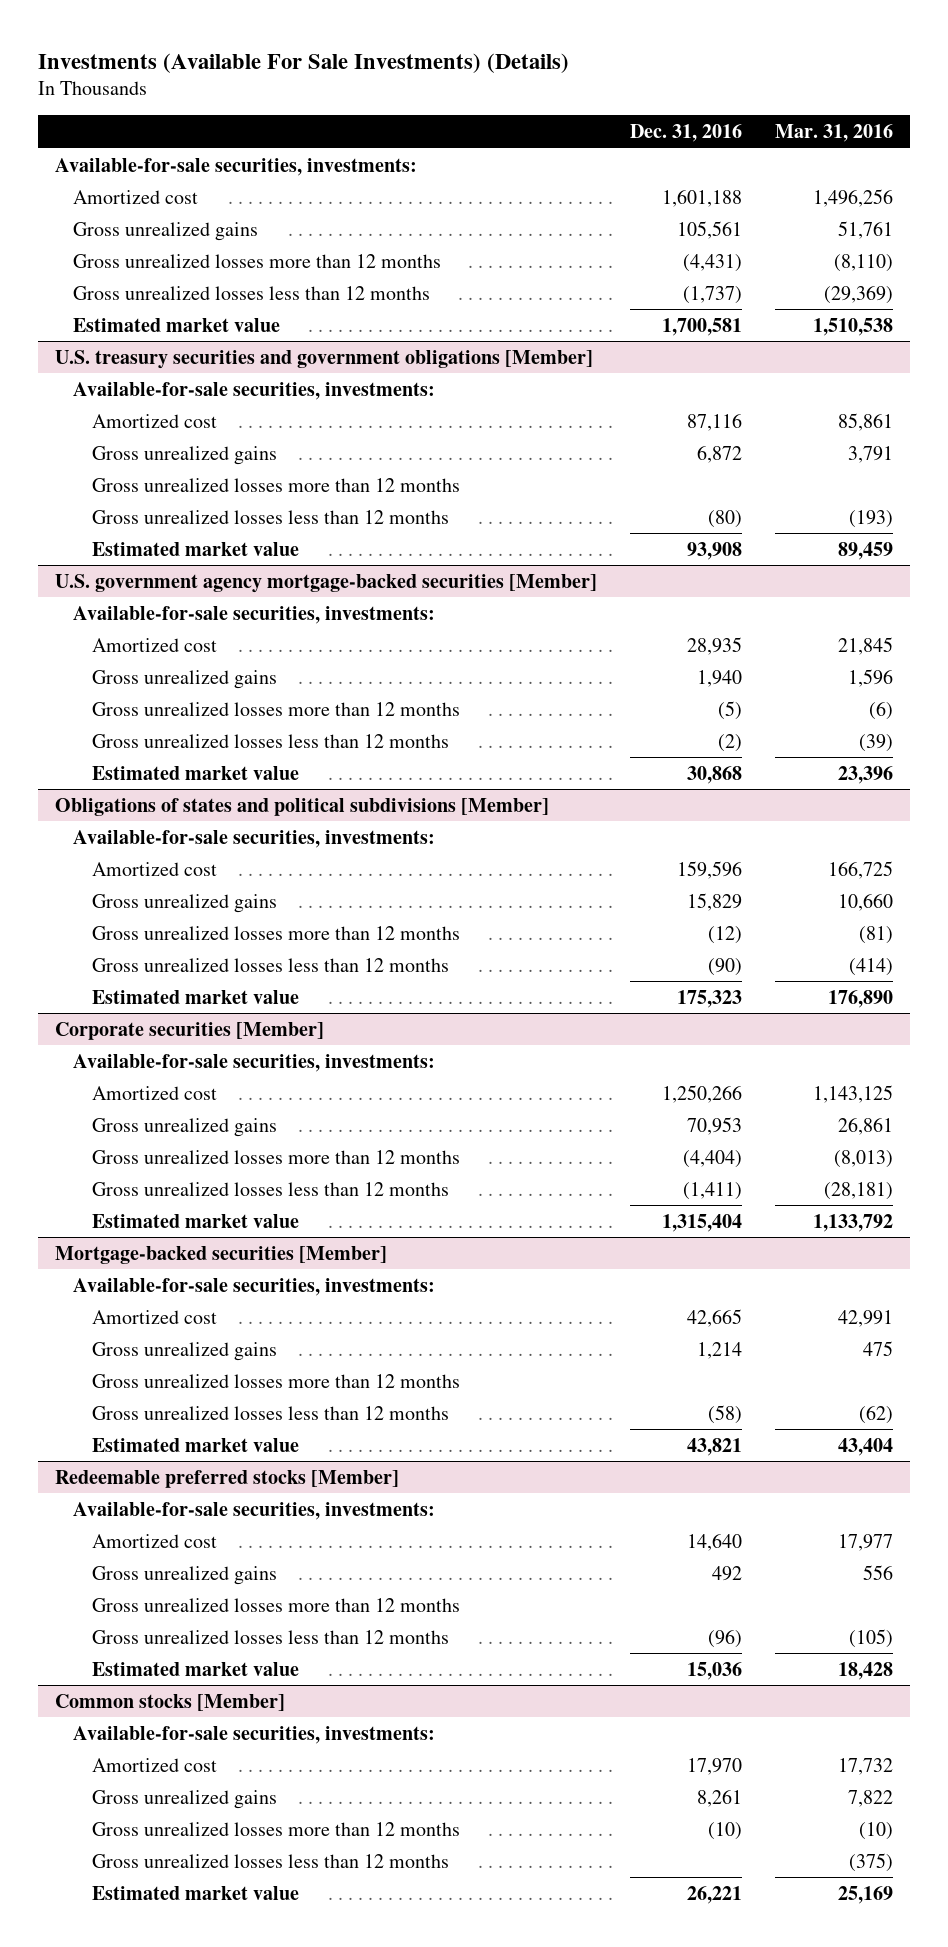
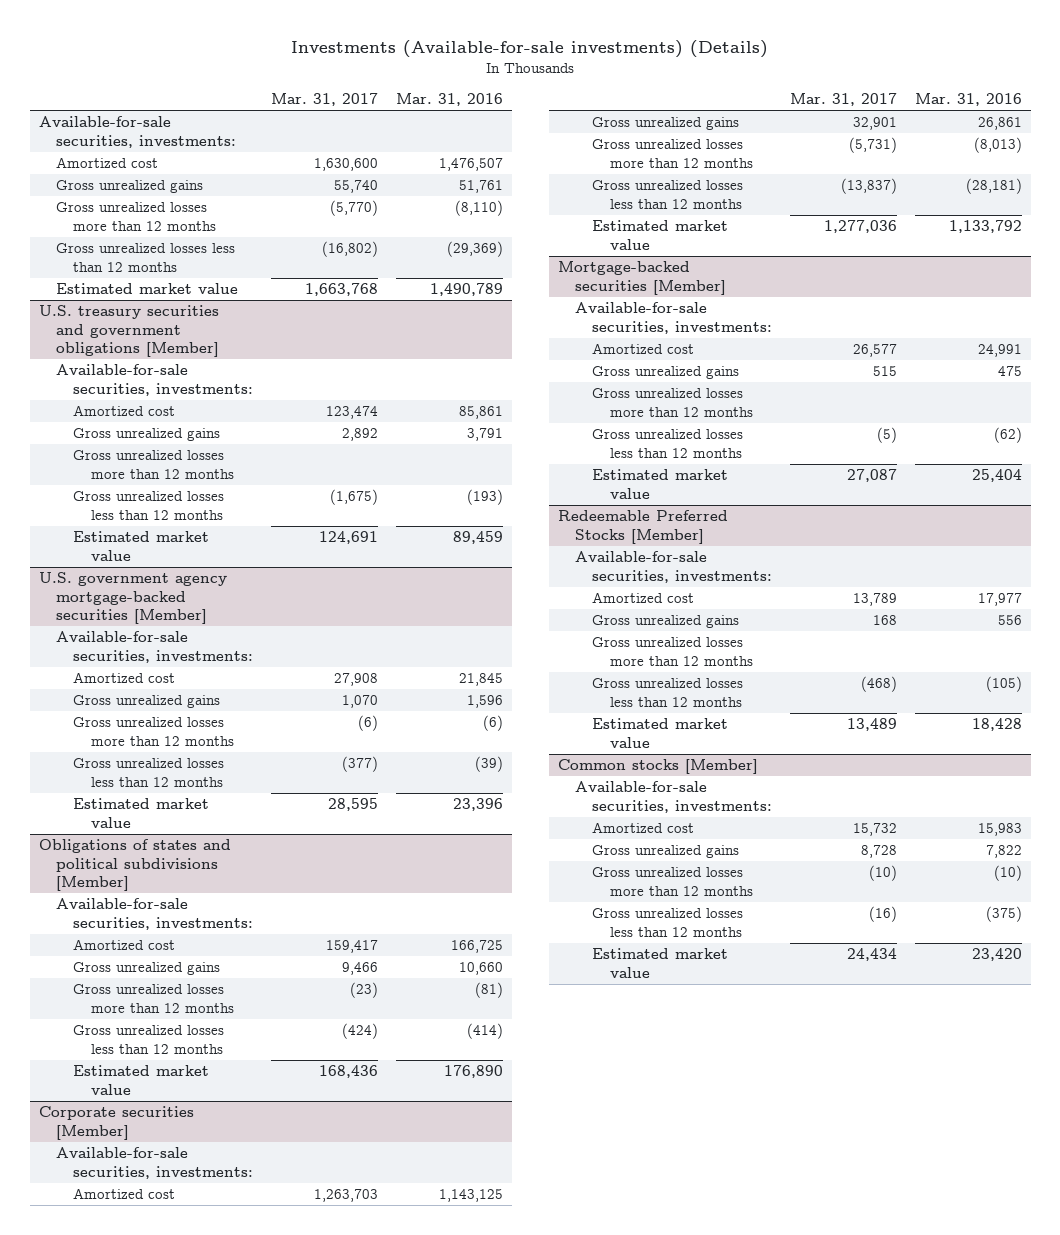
- Investments (Available For Sale Investments) (Details)
+ Investments (Available-for-sale investments) (Details)
- | Dec. 31, 2016 | Mar. 31, 2016
+ | Mar. 31, 2017 | Mar. 31, 2016
- Amortized cost | 1,601,188 | 1,496,256
+ Amortized cost | 1,630,600 | 1,476,507
- Estimated market value | 1,700,581 | 1,510,538
+ Estimated market value | 1,663,768 | 1,490,789
@ Mortgage-backed securities [Member]
- Amortized cost | 42,665 | 42,991
+ Amortized cost | 26,577 | 24,991
- Estimated market value | 43,821 | 43,404
- Redeemable preferred stocks [Member]
@ Mortgage-backed securities [Member]
+ Estimated market value | 27,087 | 25,404
+ Redeemable Preferred Stocks [Member]
@ Common stocks [Member]
- Amortized cost | 17,970 | 17,732
+ Amortized cost | 15,732 | 15,983
- Estimated market value | 26,221 | 25,169
+ Estimated market value | 24,434 | 23,420

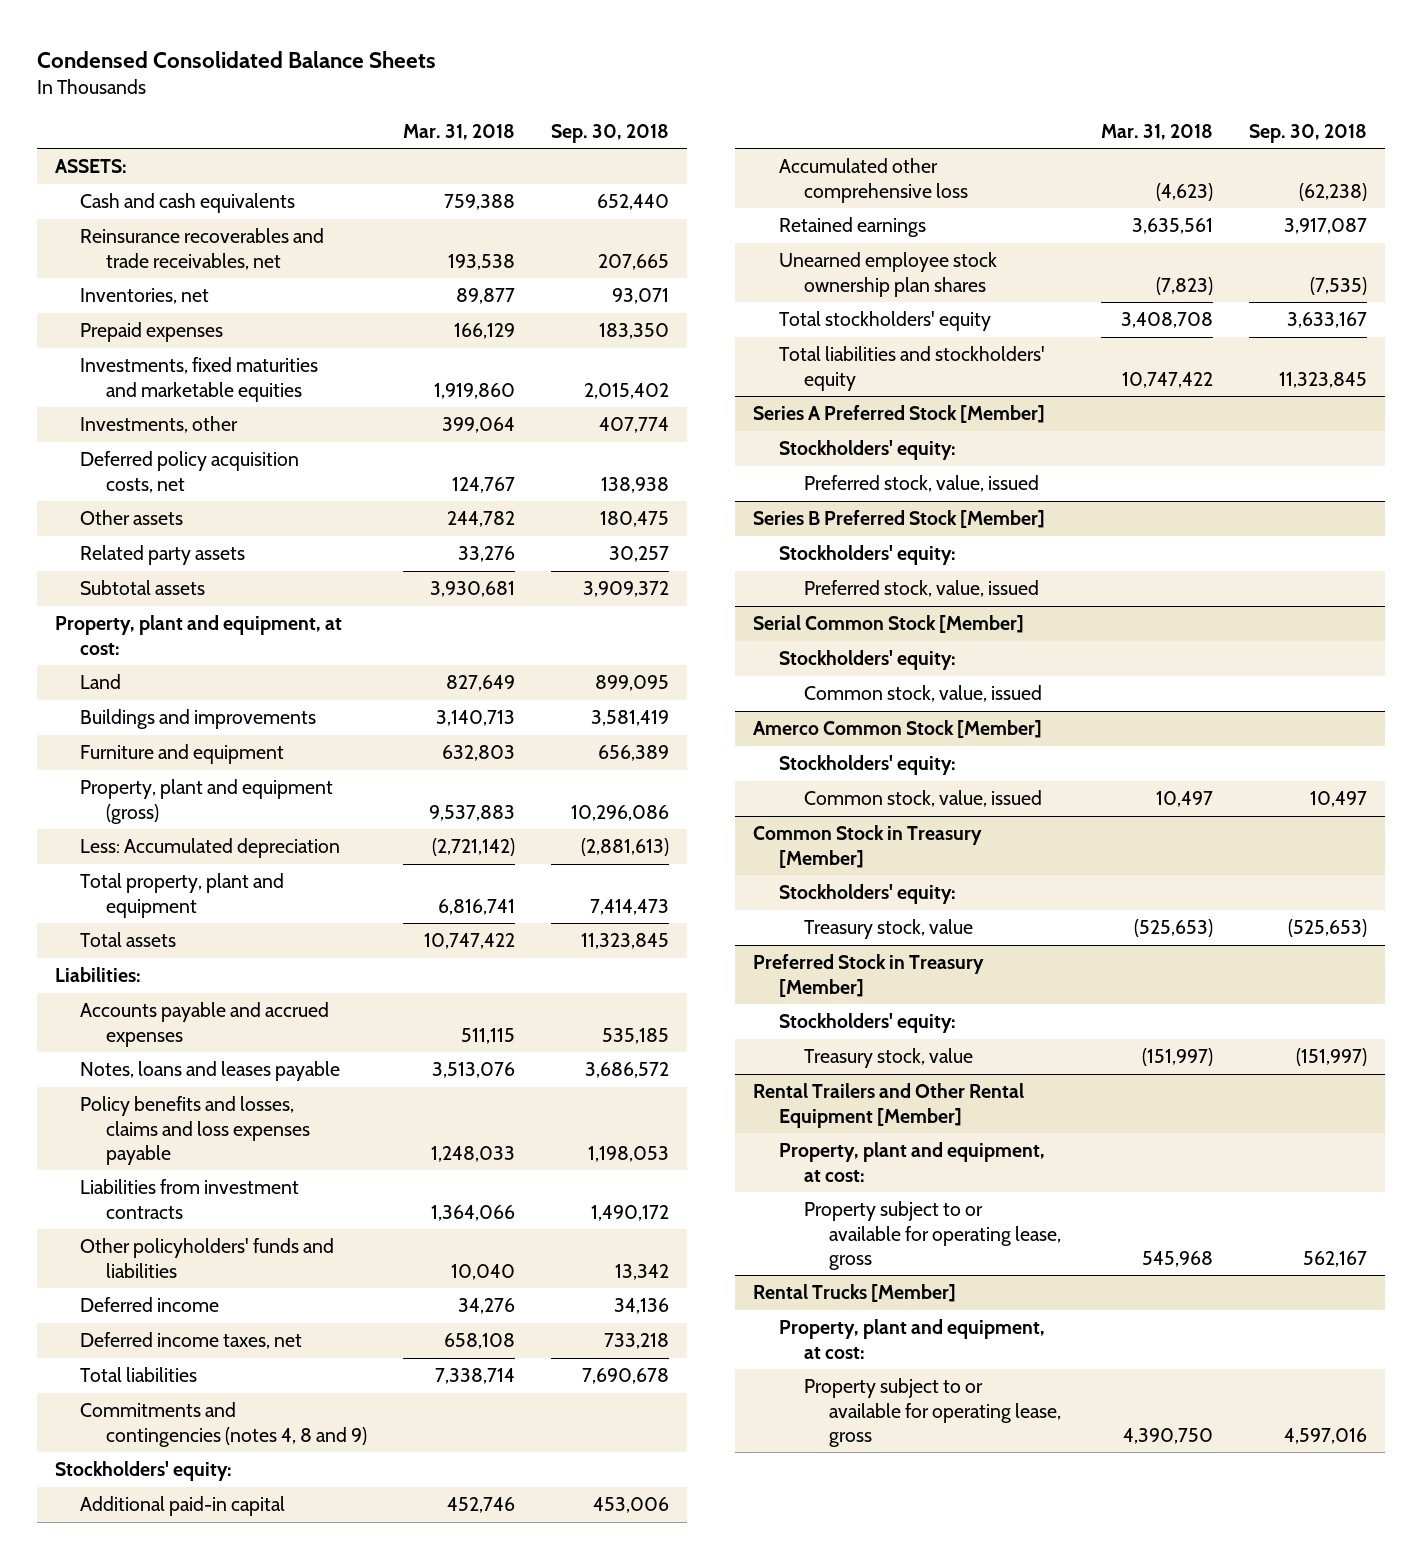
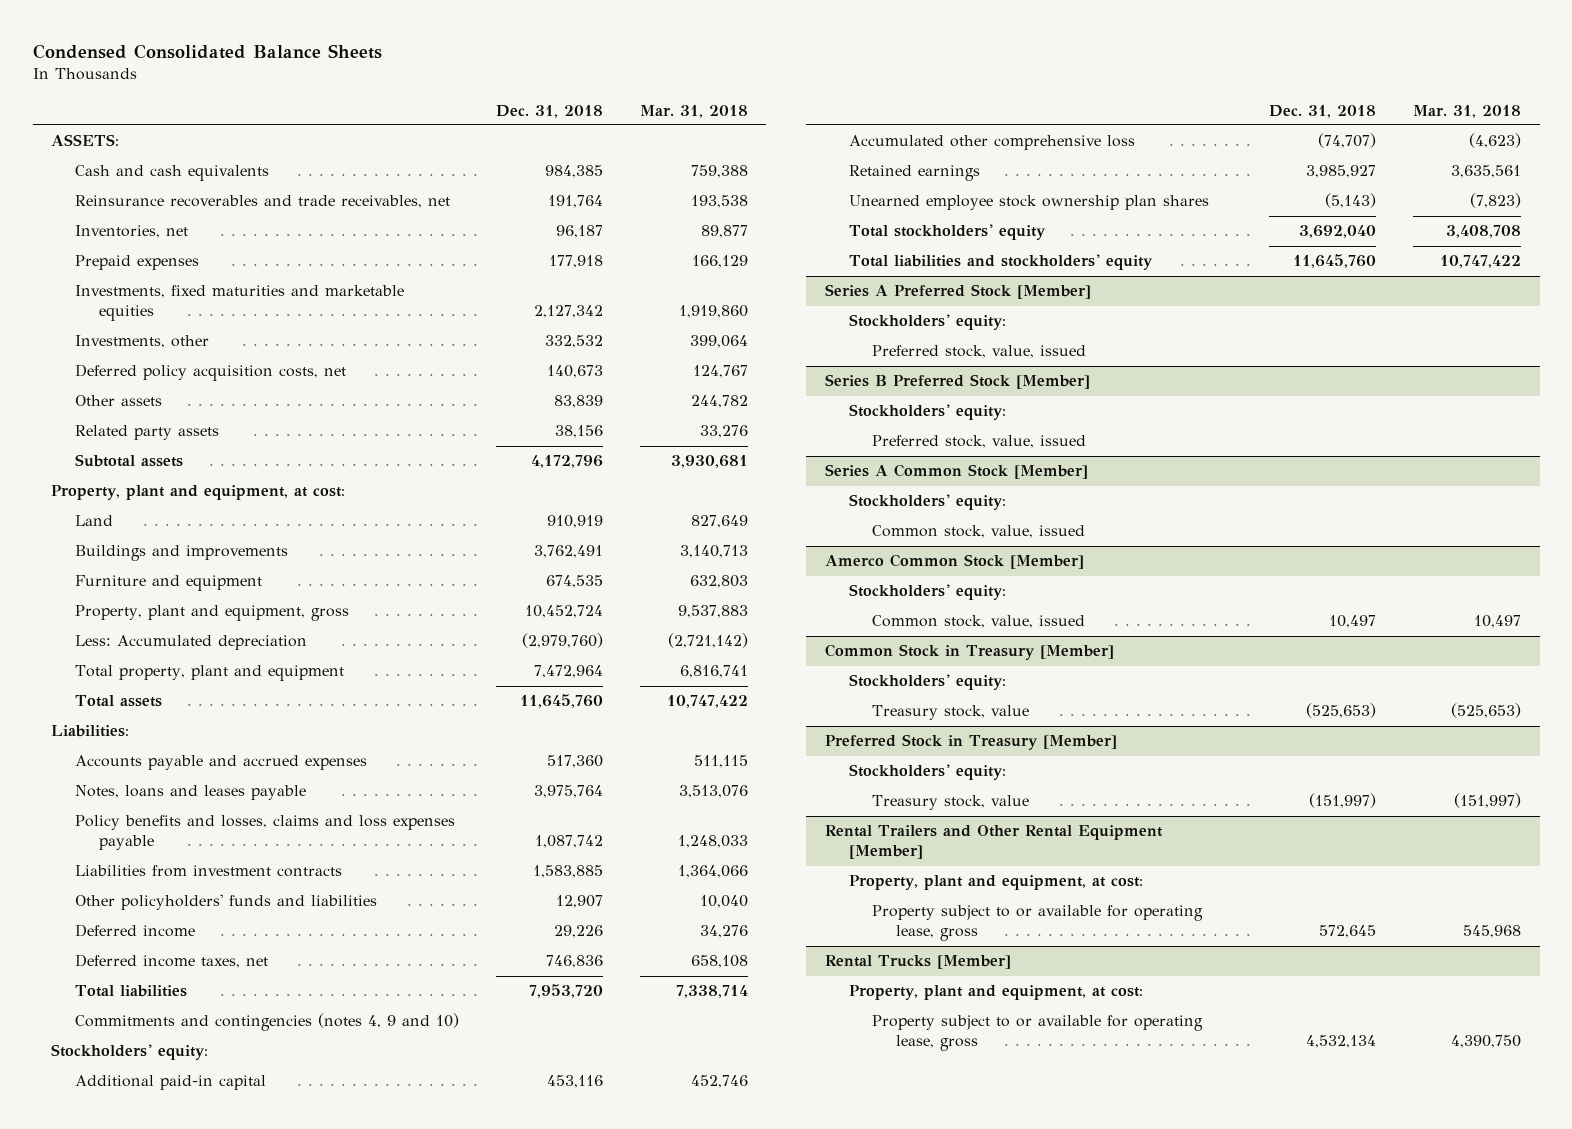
- | Mar. 31, 2018 | Sep. 30, 2018
+ | Dec. 31, 2018 | Mar. 31, 2018
- Property, plant and equipment (gross) | 9,537,883 | 10,296,086
+ Property, plant and equipment, gross | 10,452,724 | 9,537,883
- Commitments and contingencies (notes 4, 8 and 9)
+ Commitments and contingencies (notes 4, 9 and 10)
- Serial Common Stock [Member]
+ Series A Common Stock [Member]

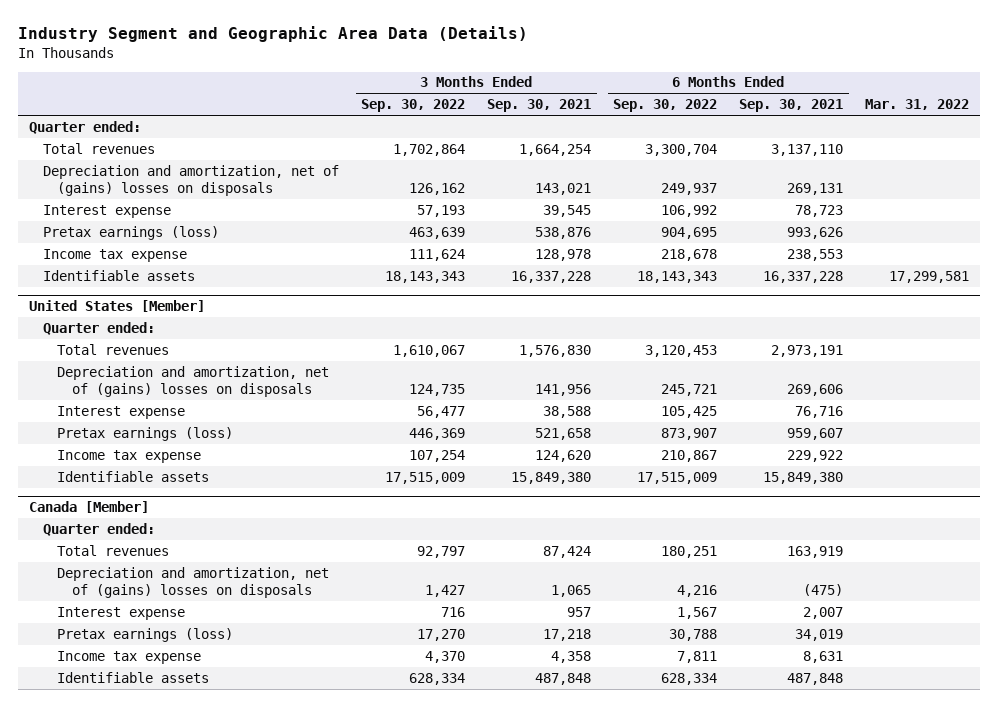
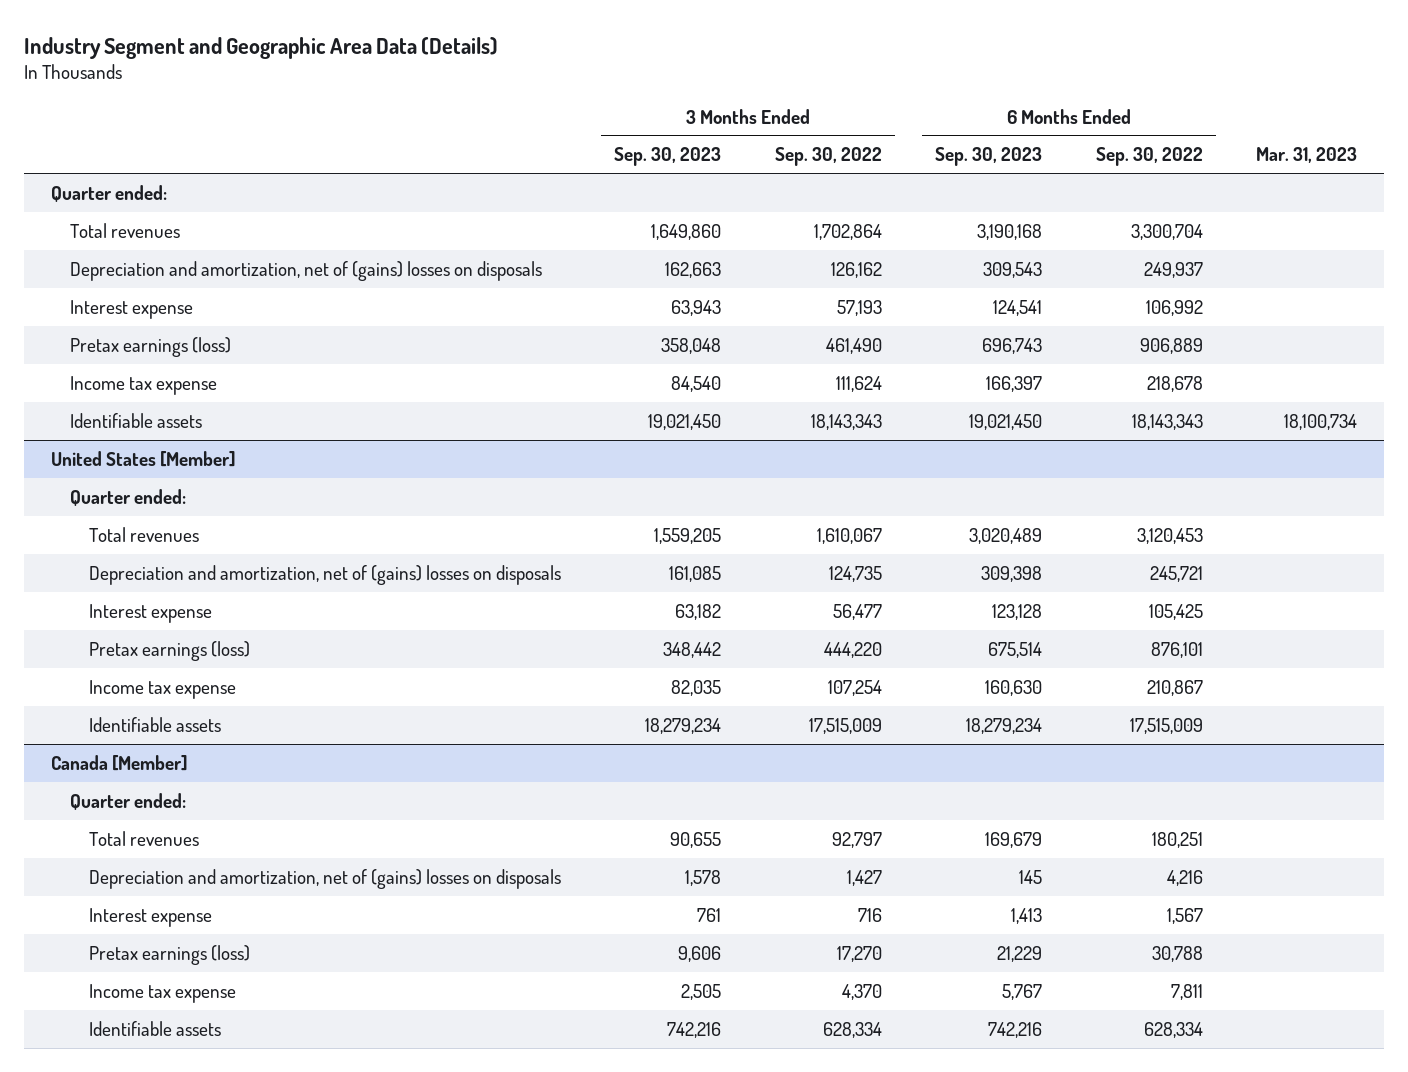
- | 3 Months Ended Sep. 30, 2022 | 3 Months Ended Sep. 30, 2021 | 6 Months Ended Sep. 30, 2022 | 6 Months Ended Sep. 30, 2021 | Mar. 31, 2022
+ | 3 Months Ended Sep. 30, 2023 | 3 Months Ended Sep. 30, 2022 | 6 Months Ended Sep. 30, 2023 | 6 Months Ended Sep. 30, 2022 | Mar. 31, 2023
- Pretax earnings (loss) | 463,639 | 538,876 | 904,695 | 993,626 |
+ Pretax earnings (loss) | 358,048 | 461,490 | 696,743 | 906,889 |
@ United States [Member]
- Pretax earnings (loss) | 446,369 | 521,658 | 873,907 | 959,607 |
+ Pretax earnings (loss) | 348,442 | 444,220 | 675,514 | 876,101 |

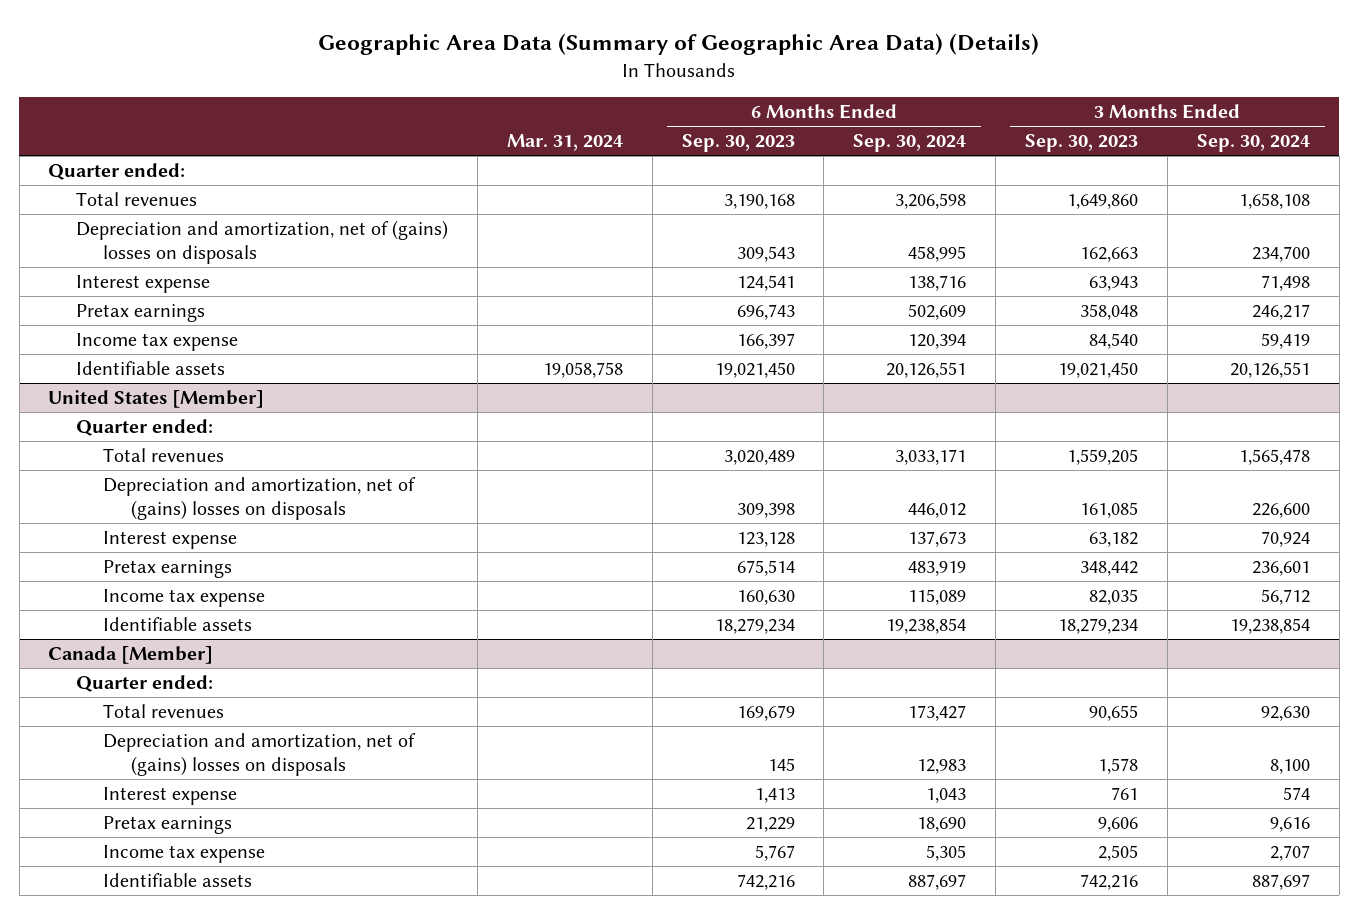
- Industry Segment and Geographic Area Data (Details)
+ Geographic Area Data (Summary of Geographic Area Data) (Details)
- | 3 Months Ended Sep. 30, 2023 | 3 Months Ended Sep. 30, 2022 | 6 Months Ended Sep. 30, 2023 | 6 Months Ended Sep. 30, 2022 | Mar. 31, 2023
+ | Mar. 31, 2024 | 6 Months Ended Sep. 30, 2023 | 6 Months Ended Sep. 30, 2024 | 3 Months Ended Sep. 30, 2023 | 3 Months Ended Sep. 30, 2024
- Pretax earnings (loss) | 358,048 | 461,490 | 696,743 | 906,889 |
+ Pretax earnings | | 696,743 | 502,609 | 358,048 | 246,217
@ United States [Member]
- Pretax earnings (loss) | 348,442 | 444,220 | 675,514 | 876,101 |
+ Pretax earnings | | 675,514 | 483,919 | 348,442 | 236,601
@ Canada [Member]
- Pretax earnings (loss) | 9,606 | 17,270 | 21,229 | 30,788 |
+ Pretax earnings | | 21,229 | 18,690 | 9,606 | 9,616

